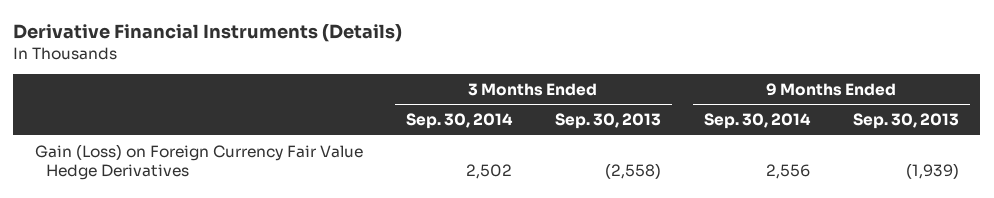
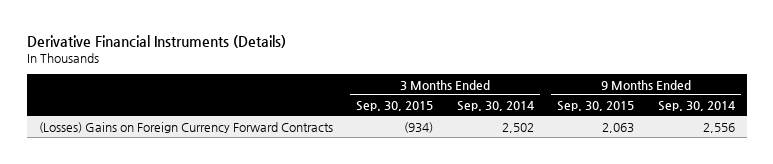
- | 3 Months Ended Sep. 30, 2014 | 3 Months Ended Sep. 30, 2013 | 9 Months Ended Sep. 30, 2014 | 9 Months Ended Sep. 30, 2013
+ | 3 Months Ended Sep. 30, 2015 | 3 Months Ended Sep. 30, 2014 | 9 Months Ended Sep. 30, 2015 | 9 Months Ended Sep. 30, 2014
- Gain (Loss) on Foreign Currency Fair Value Hedge Derivatives | 2,502 | (2,558) | 2,556 | (1,939)
+ (Losses) Gains on Foreign Currency Forward Contracts | (934) | 2,502 | 2,063 | 2,556

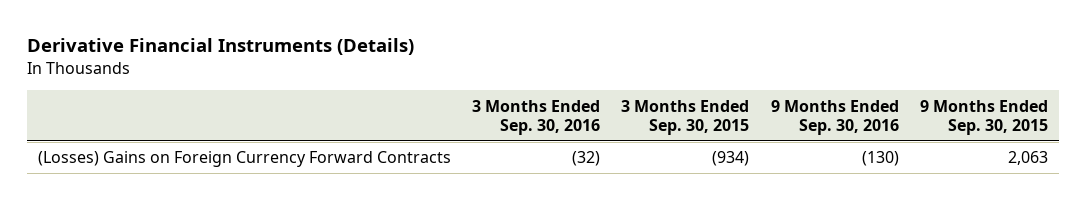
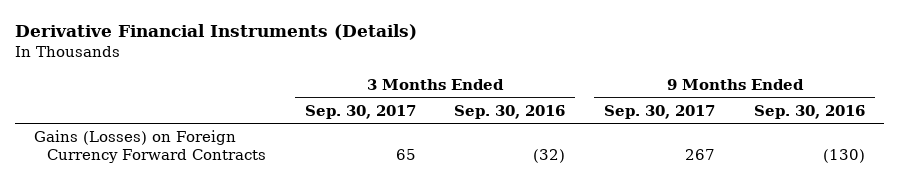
- | 3 Months Ended Sep. 30, 2016 | 3 Months Ended Sep. 30, 2015 | 9 Months Ended Sep. 30, 2016 | 9 Months Ended Sep. 30, 2015
+ | 3 Months Ended Sep. 30, 2017 | 3 Months Ended Sep. 30, 2016 | 9 Months Ended Sep. 30, 2017 | 9 Months Ended Sep. 30, 2016
- (Losses) Gains on Foreign Currency Forward Contracts | (32) | (934) | (130) | 2,063
+ Gains (Losses) on Foreign Currency Forward Contracts | 65 | (32) | 267 | (130)

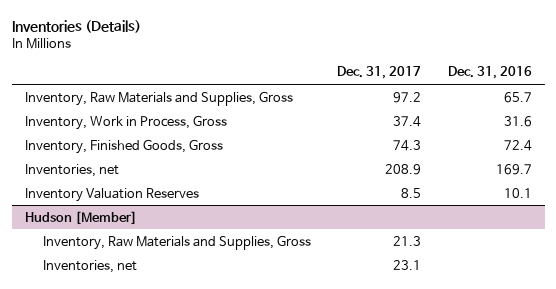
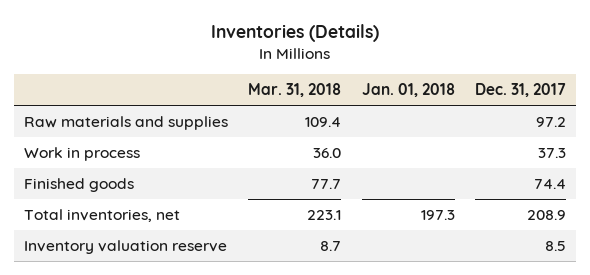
- | Dec. 31, 2017 | Dec. 31, 2016
+ | Mar. 31, 2018 | Jan. 01, 2018 | Dec. 31, 2017
- Inventory, Raw Materials and Supplies, Gross | 97.2 | 65.7
- Inventory, Work in Process, Gross | 37.4 | 31.6
- Inventory, Finished Goods, Gross | 74.3 | 72.4
- Inventories, net | 208.9 | 169.7
- Inventory Valuation Reserves | 8.5 | 10.1
- Hudson [Member]
- Inventory, Raw Materials and Supplies, Gross | 21.3 |
- Inventories, net | 23.1 |
+ Raw materials and supplies | 109.4 | | 97.2
+ Work in process | 36.0 | | 37.3
+ Finished goods | 77.7 | | 74.4
+ Total inventories, net | 223.1 | 197.3 | 208.9
+ Inventory valuation reserve | 8.7 | | 8.5

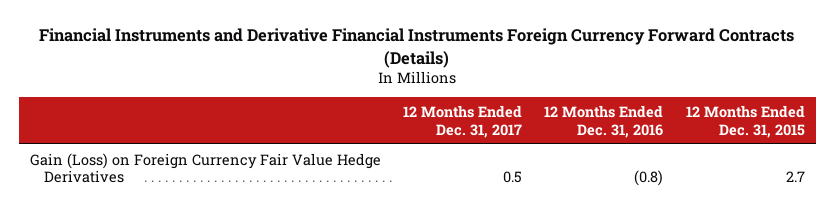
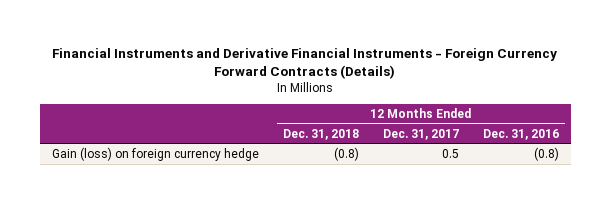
- Financial Instruments and Derivative Financial Instruments Foreign Currency Forward Contracts (Details)
+ Financial Instruments and Derivative Financial Instruments - Foreign Currency Forward Contracts (Details)
- | 12 Months Ended Dec. 31, 2017 | 12 Months Ended Dec. 31, 2016 | 12 Months Ended Dec. 31, 2015
+ | 12 Months Ended Dec. 31, 2018 | 12 Months Ended Dec. 31, 2017 | 12 Months Ended Dec. 31, 2016
- Gain (Loss) on Foreign Currency Fair Value Hedge Derivatives | 0.5 | (0.8) | 2.7
+ Gain (loss) on foreign currency hedge | (0.8) | 0.5 | (0.8)

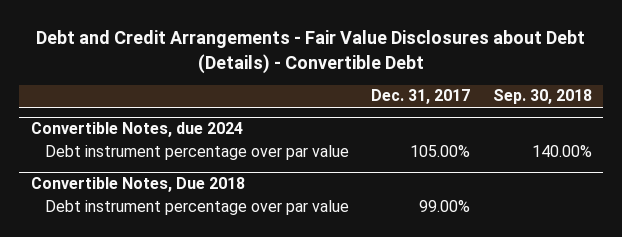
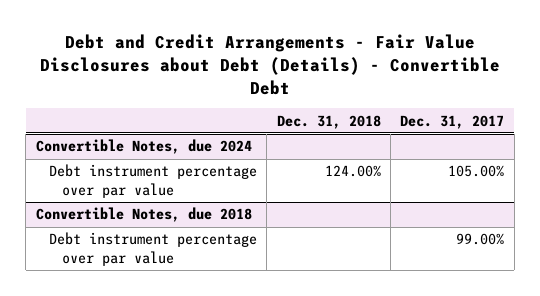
- | Dec. 31, 2017 | Sep. 30, 2018
+ | Dec. 31, 2018 | Dec. 31, 2017
- Convertible Notes, Due 2018
+ Convertible Notes, due 2018

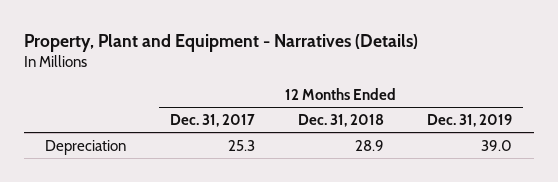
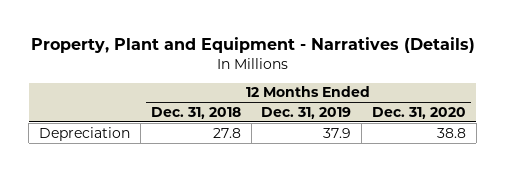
- | 12 Months Ended Dec. 31, 2017 | 12 Months Ended Dec. 31, 2018 | 12 Months Ended Dec. 31, 2019
+ | 12 Months Ended Dec. 31, 2018 | 12 Months Ended Dec. 31, 2019 | 12 Months Ended Dec. 31, 2020
- Depreciation | 25.3 | 28.9 | 39.0
+ Depreciation | 27.8 | 37.9 | 38.8

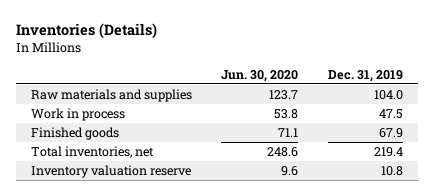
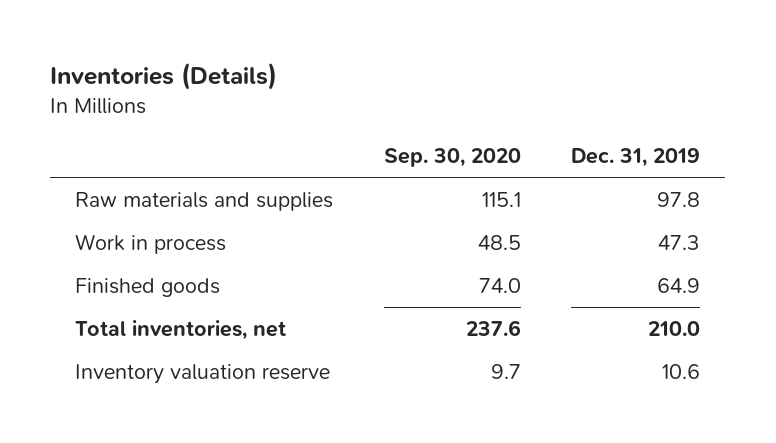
- | Jun. 30, 2020 | Dec. 31, 2019
+ | Sep. 30, 2020 | Dec. 31, 2019
- Raw materials and supplies | 123.7 | 104.0
- Work in process | 53.8 | 47.5
- Finished goods | 71.1 | 67.9
- Total inventories, net | 248.6 | 219.4
- Inventory valuation reserve | 9.6 | 10.8
+ Raw materials and supplies | 115.1 | 97.8
+ Work in process | 48.5 | 47.3
+ Finished goods | 74.0 | 64.9
+ Total inventories, net | 237.6 | 210.0
+ Inventory valuation reserve | 9.7 | 10.6

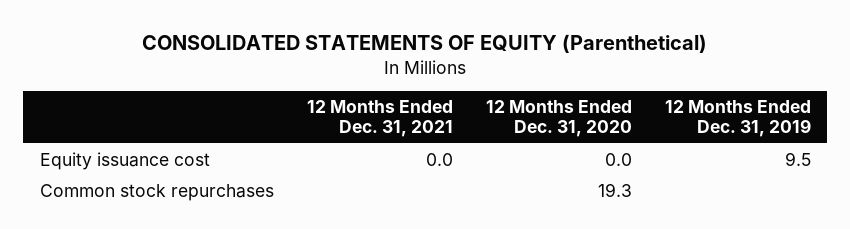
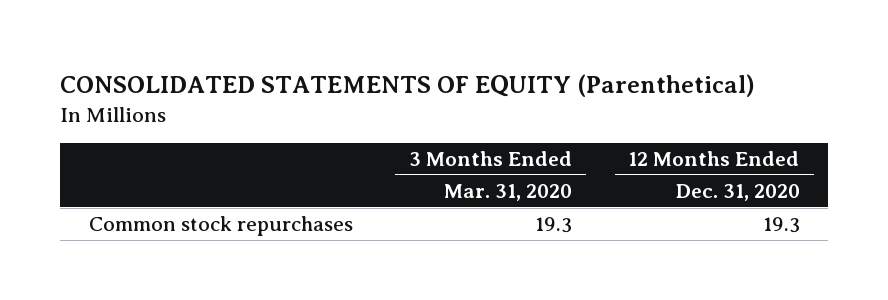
- | 12 Months Ended Dec. 31, 2021 | 12 Months Ended Dec. 31, 2020 | 12 Months Ended Dec. 31, 2019
+ | 3 Months Ended Mar. 31, 2020 | 12 Months Ended Dec. 31, 2020
- Equity issuance cost | 0.0 | 0.0 | 9.5

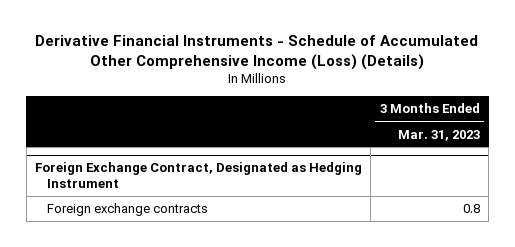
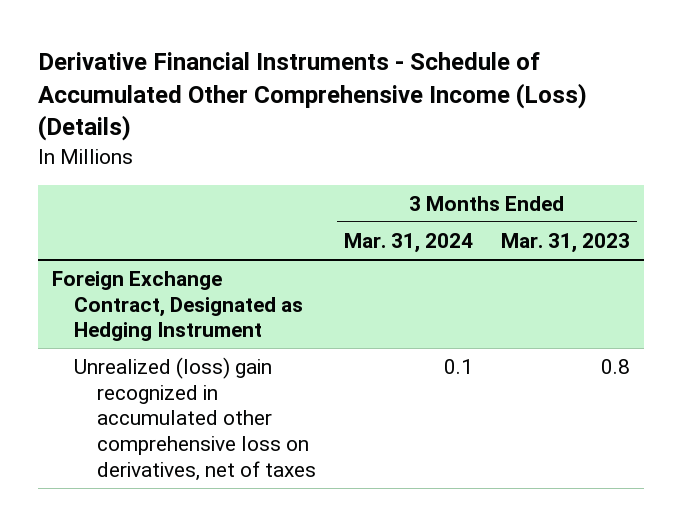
- | 3 Months Ended Mar. 31, 2023
+ | 3 Months Ended Mar. 31, 2024 | 3 Months Ended Mar. 31, 2023
@ Foreign Exchange Contract, Designated as Hedging Instrument
- Foreign exchange contracts | 0.8
+ Unrealized (loss) gain recognized in accumulated other comprehensive loss on derivatives, net of taxes | 0.1 | 0.8

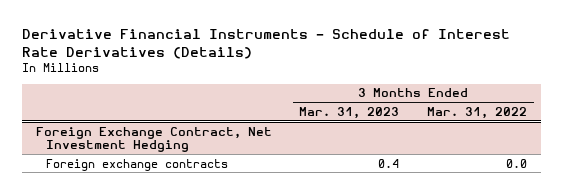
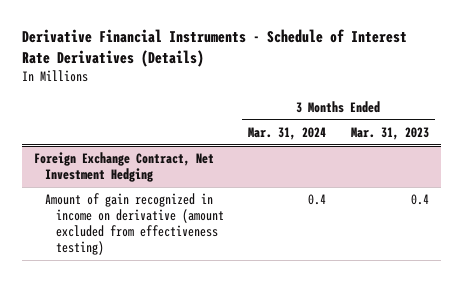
- | 3 Months Ended Mar. 31, 2023 | 3 Months Ended Mar. 31, 2022
+ | 3 Months Ended Mar. 31, 2024 | 3 Months Ended Mar. 31, 2023
@ Foreign Exchange Contract, Net Investment Hedging
- Foreign exchange contracts | 0.4 | 0.0
+ Amount of gain recognized in income on derivative (amount excluded from effectiveness testing) | 0.4 | 0.4

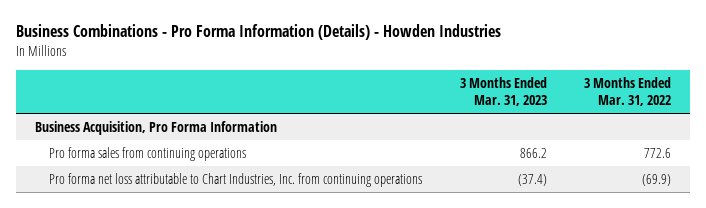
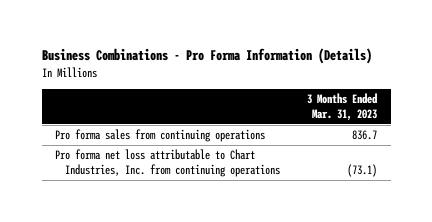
- Business Combinations - Pro Forma Information (Details) - Howden Industries
+ Business Combinations - Pro Forma Information (Details)
- | 3 Months Ended Mar. 31, 2023 | 3 Months Ended Mar. 31, 2022
+ | 3 Months Ended Mar. 31, 2023
- Business Acquisition, Pro Forma Information
- Pro forma sales from continuing operations | 866.2 | 772.6
- Pro forma net loss attributable to Chart Industries, Inc. from continuing operations | (37.4) | (69.9)
+ Pro forma sales from continuing operations | 836.7
+ Pro forma net loss attributable to Chart Industries, Inc. from continuing operations | (73.1)

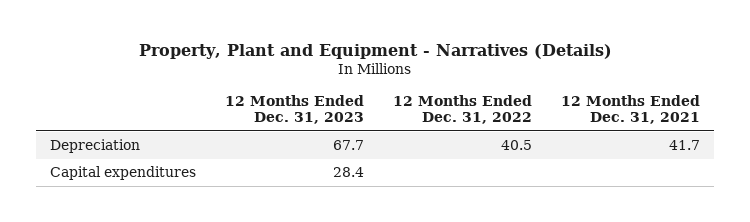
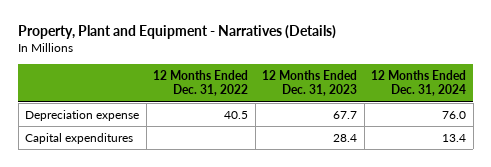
- | 12 Months Ended Dec. 31, 2023 | 12 Months Ended Dec. 31, 2022 | 12 Months Ended Dec. 31, 2021
+ | 12 Months Ended Dec. 31, 2022 | 12 Months Ended Dec. 31, 2023 | 12 Months Ended Dec. 31, 2024
- Depreciation | 67.7 | 40.5 | 41.7
+ Depreciation expense | 40.5 | 67.7 | 76.0

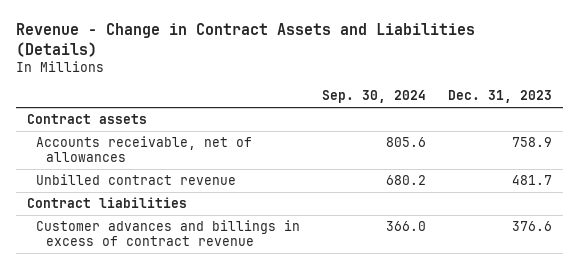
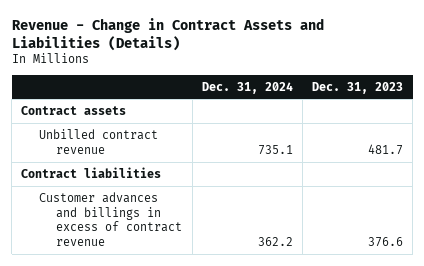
- | Sep. 30, 2024 | Dec. 31, 2023
+ | Dec. 31, 2024 | Dec. 31, 2023
- Accounts receivable, net of allowances | 805.6 | 758.9

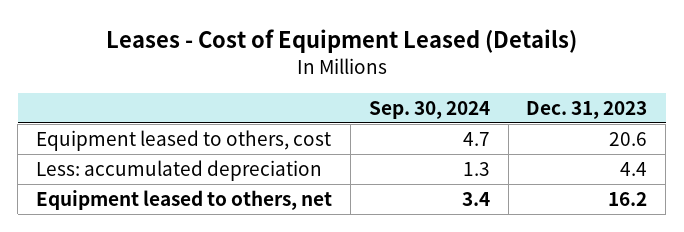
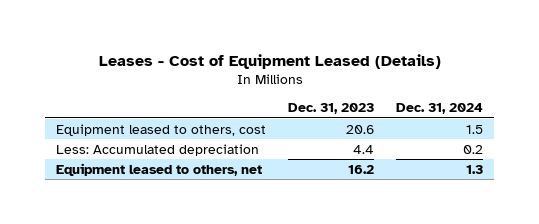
- | Sep. 30, 2024 | Dec. 31, 2023
+ | Dec. 31, 2023 | Dec. 31, 2024
- Less: accumulated depreciation | 1.3 | 4.4
+ Less: Accumulated depreciation | 4.4 | 0.2

